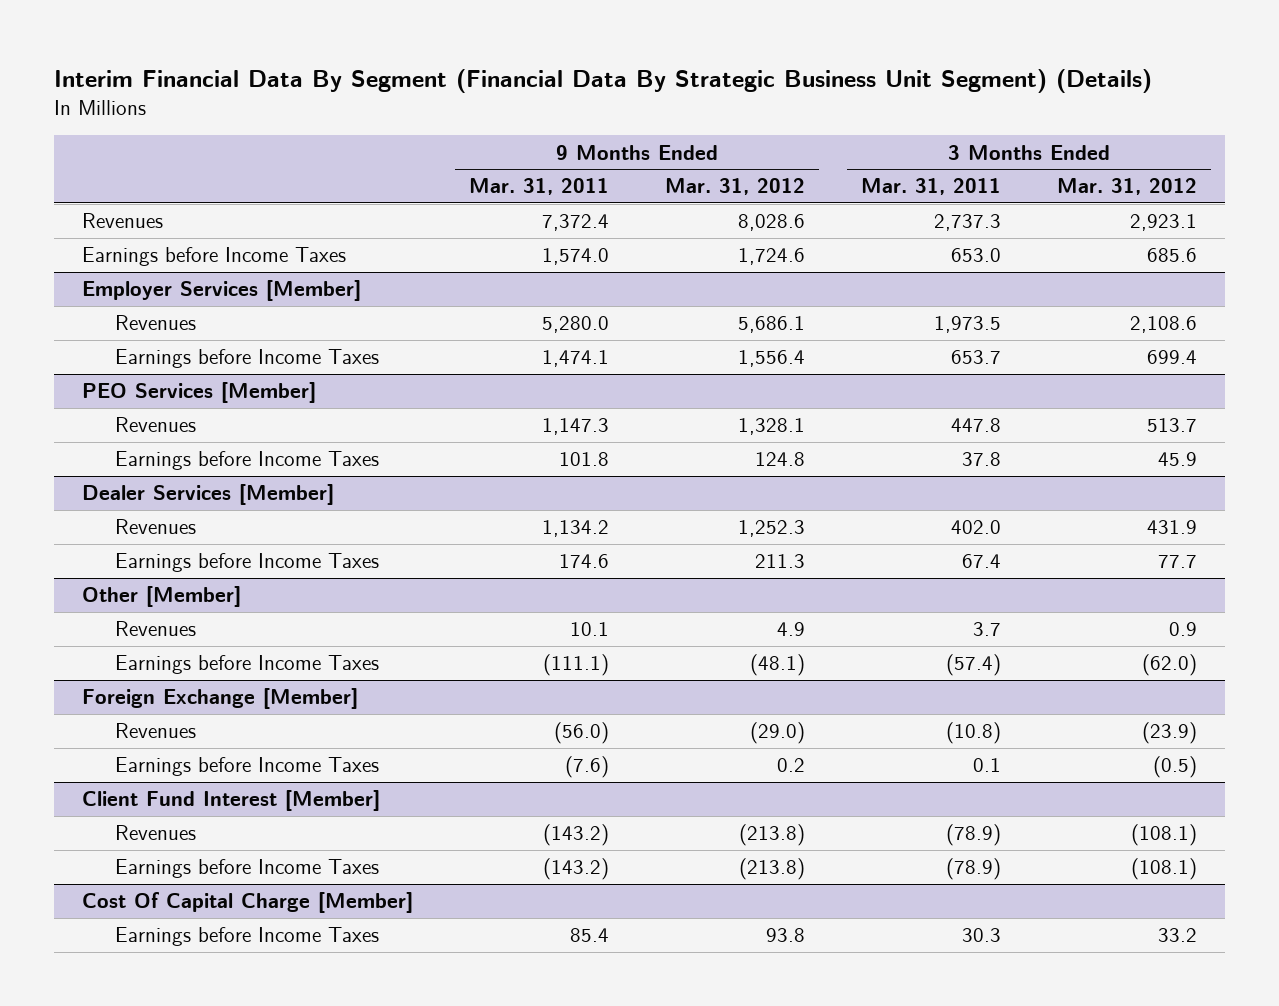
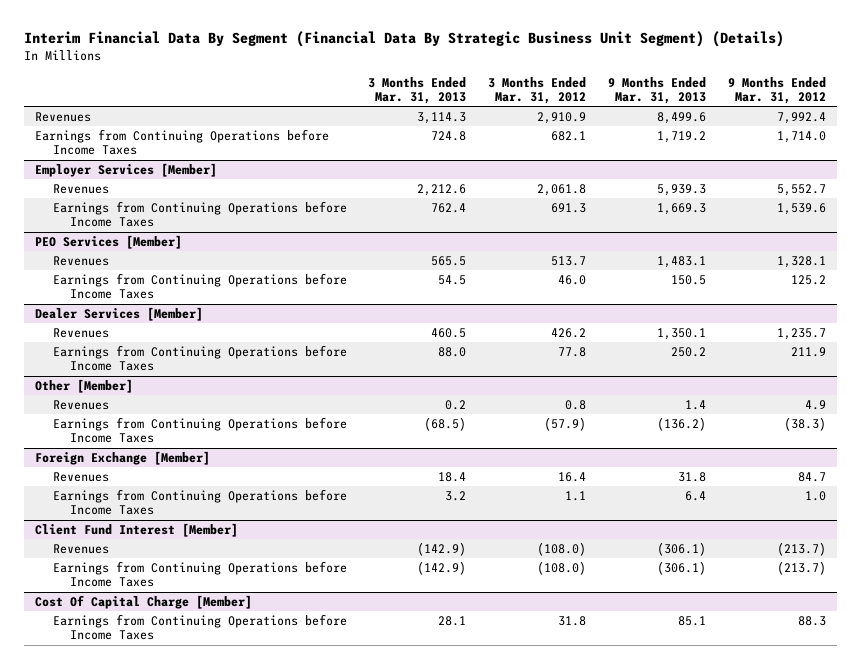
- | 9 Months Ended Mar. 31, 2011 | 9 Months Ended Mar. 31, 2012 | 3 Months Ended Mar. 31, 2011 | 3 Months Ended Mar. 31, 2012
+ | 3 Months Ended Mar. 31, 2013 | 3 Months Ended Mar. 31, 2012 | 9 Months Ended Mar. 31, 2013 | 9 Months Ended Mar. 31, 2012
- Revenues | 7,372.4 | 8,028.6 | 2,737.3 | 2,923.1
- Earnings before Income Taxes | 1,574.0 | 1,724.6 | 653.0 | 685.6
+ Revenues | 3,114.3 | 2,910.9 | 8,499.6 | 7,992.4
+ Earnings from Continuing Operations before Income Taxes | 724.8 | 682.1 | 1,719.2 | 1,714.0
@ Employer Services [Member]
- Revenues | 5,280.0 | 5,686.1 | 1,973.5 | 2,108.6
- Earnings before Income Taxes | 1,474.1 | 1,556.4 | 653.7 | 699.4
+ Revenues | 2,212.6 | 2,061.8 | 5,939.3 | 5,552.7
+ Earnings from Continuing Operations before Income Taxes | 762.4 | 691.3 | 1,669.3 | 1,539.6
@ PEO Services [Member]
- Earnings before Income Taxes | 101.8 | 124.8 | 37.8 | 45.9
+ Earnings from Continuing Operations before Income Taxes | 54.5 | 46.0 | 150.5 | 125.2
@ Dealer Services [Member]
- Revenues | 1,134.2 | 1,252.3 | 402.0 | 431.9
- Earnings before Income Taxes | 174.6 | 211.3 | 67.4 | 77.7
+ Revenues | 460.5 | 426.2 | 1,350.1 | 1,235.7
+ Earnings from Continuing Operations before Income Taxes | 88.0 | 77.8 | 250.2 | 211.9
@ Other [Member]
- Revenues | 10.1 | 4.9 | 3.7 | 0.9
- Earnings before Income Taxes | (111.1) | (48.1) | (57.4) | (62.0)
+ Revenues | 0.2 | 0.8 | 1.4 | 4.9
+ Earnings from Continuing Operations before Income Taxes | (68.5) | (57.9) | (136.2) | (38.3)
@ Foreign Exchange [Member]
- Revenues | (56.0) | (29.0) | (10.8) | (23.9)
- Earnings before Income Taxes | (7.6) | 0.2 | 0.1 | (0.5)
+ Revenues | 18.4 | 16.4 | 31.8 | 84.7
+ Earnings from Continuing Operations before Income Taxes | 3.2 | 1.1 | 6.4 | 1.0
@ Client Fund Interest [Member]
- Revenues | (143.2) | (213.8) | (78.9) | (108.1)
- Earnings before Income Taxes | (143.2) | (213.8) | (78.9) | (108.1)
+ Revenues | (142.9) | (108.0) | (306.1) | (213.7)
+ Earnings from Continuing Operations before Income Taxes | (142.9) | (108.0) | (306.1) | (213.7)
@ Cost Of Capital Charge [Member]
- Earnings before Income Taxes | 85.4 | 93.8 | 30.3 | 33.2
+ Earnings from Continuing Operations before Income Taxes | 28.1 | 31.8 | 85.1 | 88.3

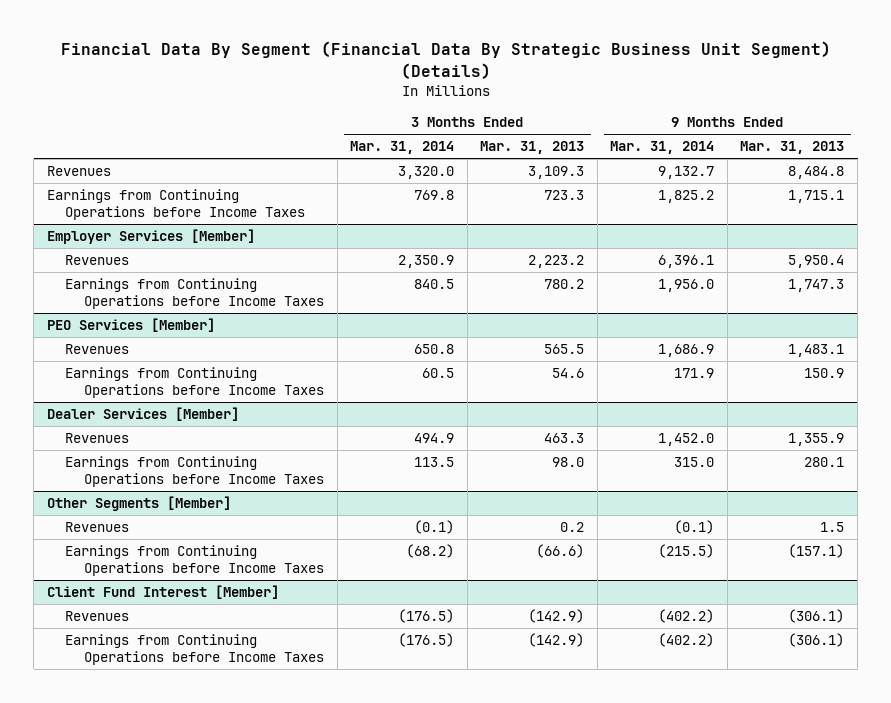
- Interim Financial Data By Segment (Financial Data By Strategic Business Unit Segment) (Details)
+ Financial Data By Segment (Financial Data By Strategic Business Unit Segment) (Details)
- | 3 Months Ended Mar. 31, 2013 | 3 Months Ended Mar. 31, 2012 | 9 Months Ended Mar. 31, 2013 | 9 Months Ended Mar. 31, 2012
+ | 3 Months Ended Mar. 31, 2014 | 3 Months Ended Mar. 31, 2013 | 9 Months Ended Mar. 31, 2014 | 9 Months Ended Mar. 31, 2013
- Revenues | 3,114.3 | 2,910.9 | 8,499.6 | 7,992.4
- Earnings from Continuing Operations before Income Taxes | 724.8 | 682.1 | 1,719.2 | 1,714.0
+ Revenues | 3,320.0 | 3,109.3 | 9,132.7 | 8,484.8
+ Earnings from Continuing Operations before Income Taxes | 769.8 | 723.3 | 1,825.2 | 1,715.1
@ Employer Services [Member]
- Revenues | 2,212.6 | 2,061.8 | 5,939.3 | 5,552.7
- Earnings from Continuing Operations before Income Taxes | 762.4 | 691.3 | 1,669.3 | 1,539.6
+ Revenues | 2,350.9 | 2,223.2 | 6,396.1 | 5,950.4
+ Earnings from Continuing Operations before Income Taxes | 840.5 | 780.2 | 1,956.0 | 1,747.3
@ PEO Services [Member]
- Earnings from Continuing Operations before Income Taxes | 54.5 | 46.0 | 150.5 | 125.2
+ Earnings from Continuing Operations before Income Taxes | 60.5 | 54.6 | 171.9 | 150.9
@ Dealer Services [Member]
- Revenues | 460.5 | 426.2 | 1,350.1 | 1,235.7
- Earnings from Continuing Operations before Income Taxes | 88.0 | 77.8 | 250.2 | 211.9
- Other [Member]
- Revenues | 0.2 | 0.8 | 1.4 | 4.9
- Earnings from Continuing Operations before Income Taxes | (68.5) | (57.9) | (136.2) | (38.3)
- Foreign Exchange [Member]
- Revenues | 18.4 | 16.4 | 31.8 | 84.7
- Earnings from Continuing Operations before Income Taxes | 3.2 | 1.1 | 6.4 | 1.0
@ Dealer Services [Member]
+ Revenues | 494.9 | 463.3 | 1,452.0 | 1,355.9
+ Earnings from Continuing Operations before Income Taxes | 113.5 | 98.0 | 315.0 | 280.1
+ Other Segments [Member]
+ Revenues | (0.1) | 0.2 | (0.1) | 1.5
+ Earnings from Continuing Operations before Income Taxes | (68.2) | (66.6) | (215.5) | (157.1)
- Cost Of Capital Charge [Member]
- Earnings from Continuing Operations before Income Taxes | 28.1 | 31.8 | 85.1 | 88.3

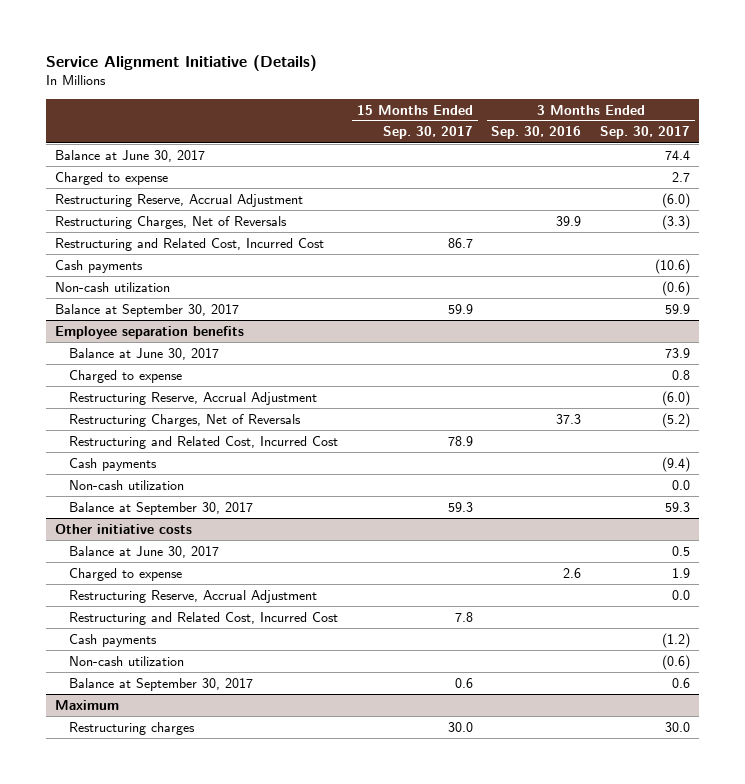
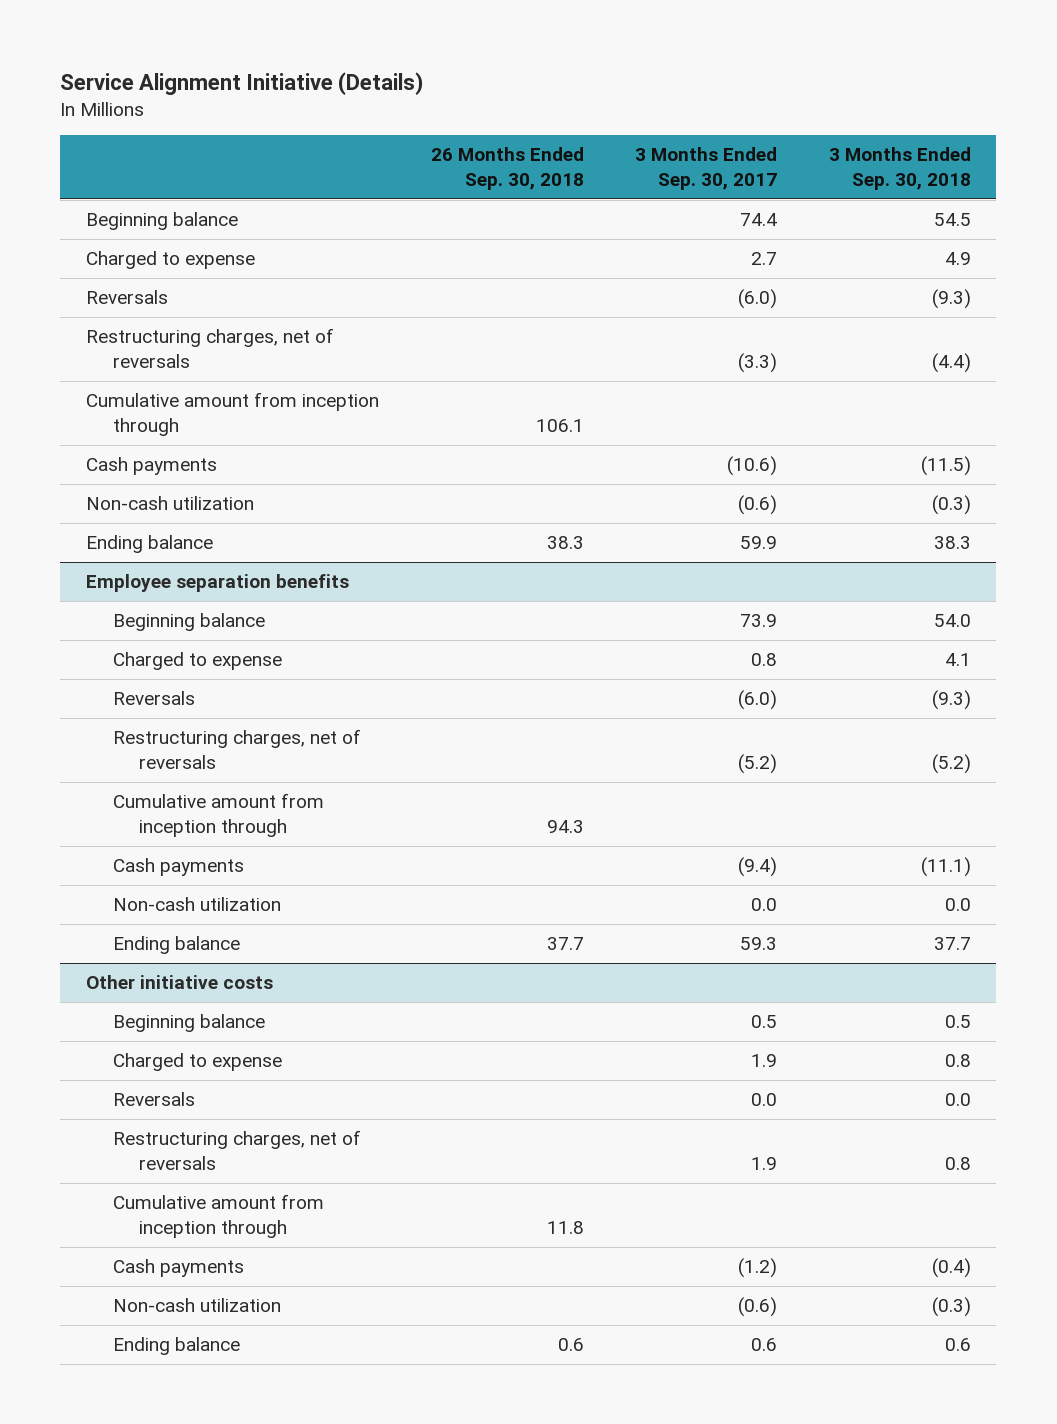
- | 15 Months Ended Sep. 30, 2017 | 3 Months Ended Sep. 30, 2016 | 3 Months Ended Sep. 30, 2017
+ | 26 Months Ended Sep. 30, 2018 | 3 Months Ended Sep. 30, 2017 | 3 Months Ended Sep. 30, 2018
- Balance at June 30, 2017 | | | 74.4
+ Beginning balance | | 74.4 | 54.5
- Restructuring Reserve, Accrual Adjustment | | | (6.0)
- Restructuring Charges, Net of Reversals | | 39.9 | (3.3)
- Restructuring and Related Cost, Incurred Cost | 86.7 | |
+ Reversals | | (6.0) | (9.3)
+ Restructuring charges, net of reversals | | (3.3) | (4.4)
+ Cumulative amount from inception through | 106.1 | |
- Balance at September 30, 2017 | 59.9 | | 59.9
+ Ending balance | 38.3 | 59.9 | 38.3
@ Employee separation benefits
- Balance at June 30, 2017 | | | 73.9
+ Beginning balance | | 73.9 | 54.0
- Restructuring Reserve, Accrual Adjustment | | | (6.0)
- Restructuring Charges, Net of Reversals | | 37.3 | (5.2)
- Restructuring and Related Cost, Incurred Cost | 78.9 | |
+ Reversals | | (6.0) | (9.3)
+ Restructuring charges, net of reversals | | (5.2) | (5.2)
+ Cumulative amount from inception through | 94.3 | |
- Balance at September 30, 2017 | 59.3 | | 59.3
+ Ending balance | 37.7 | 59.3 | 37.7
@ Other initiative costs
- Balance at June 30, 2017 | | | 0.5
+ Beginning balance | | 0.5 | 0.5
- Restructuring Reserve, Accrual Adjustment | | | 0.0
- Restructuring and Related Cost, Incurred Cost | 7.8 | |
+ Reversals | | 0.0 | 0.0
+ Restructuring charges, net of reversals | | 1.9 | 0.8
+ Cumulative amount from inception through | 11.8 | |
- Balance at September 30, 2017 | 0.6 | | 0.6
- Maximum
- Restructuring charges | 30.0 | | 30.0
@ Other initiative costs
+ Ending balance | 0.6 | 0.6 | 0.6

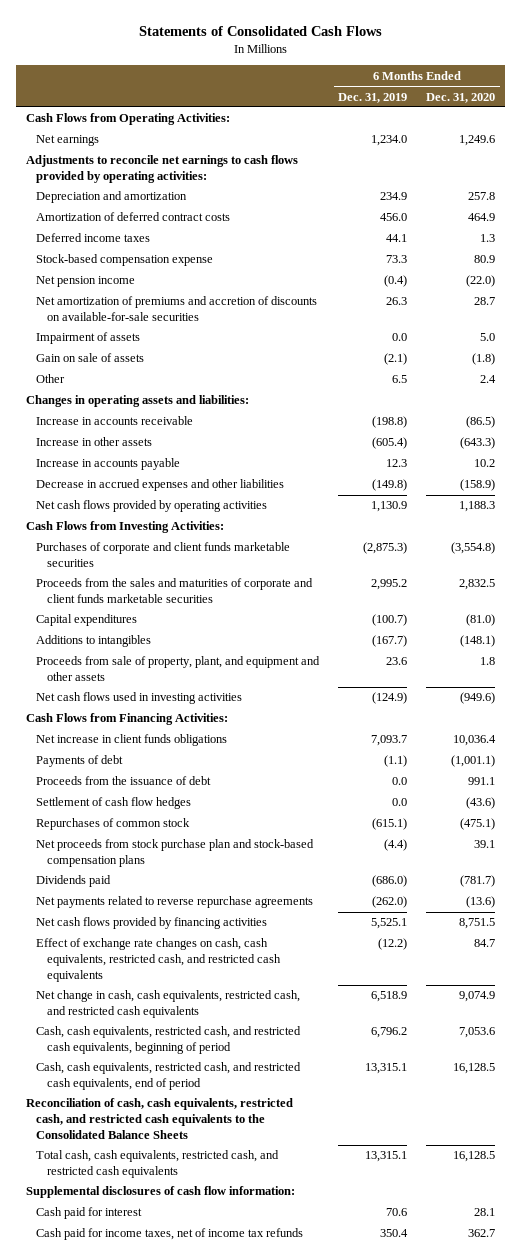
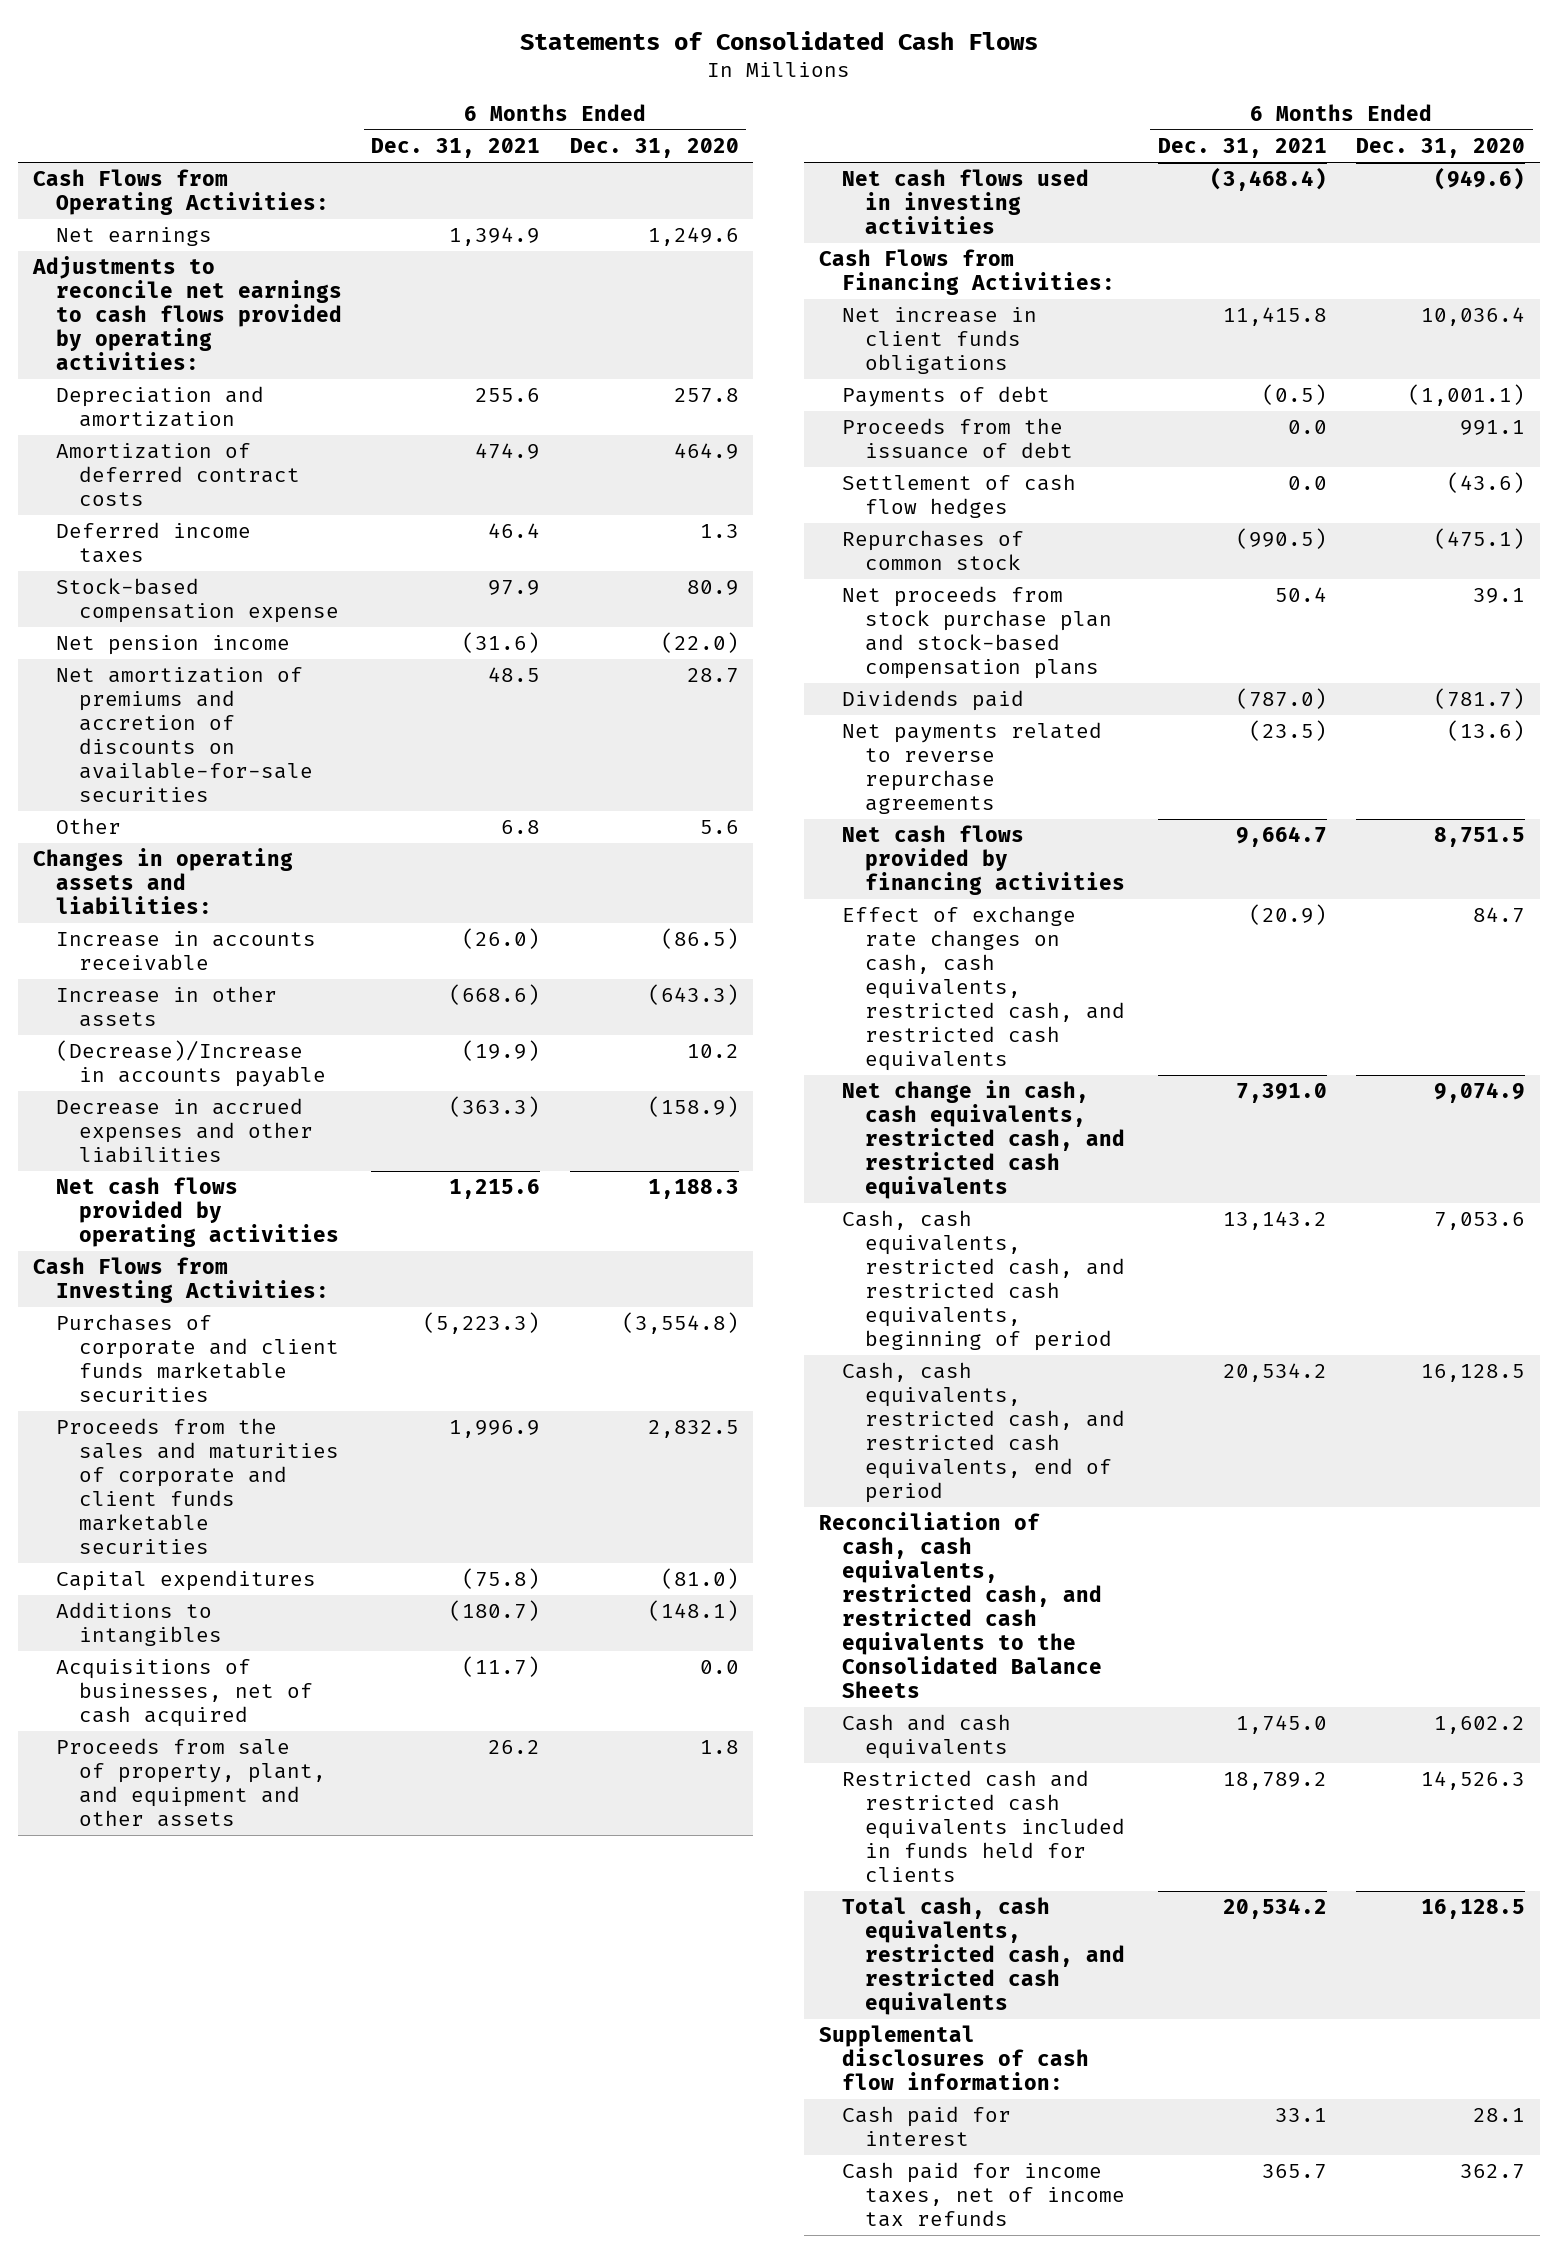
- | 6 Months Ended Dec. 31, 2019 | 6 Months Ended Dec. 31, 2020
+ | 6 Months Ended Dec. 31, 2021 | 6 Months Ended Dec. 31, 2020
- Impairment of assets | 0.0 | 5.0
- Gain on sale of assets | (2.1) | (1.8)
- Other | 6.5 | 2.4
+ Other | 6.8 | 5.6
- Increase in accounts payable | 12.3 | 10.2
+ (Decrease)/Increase in accounts payable | (19.9) | 10.2
+ Acquisitions of businesses, net of cash acquired | (11.7) | 0.0
+ Cash and cash equivalents | 1,745.0 | 1,602.2
+ Restricted cash and restricted cash equivalents included in funds held for clients | 18,789.2 | 14,526.3

